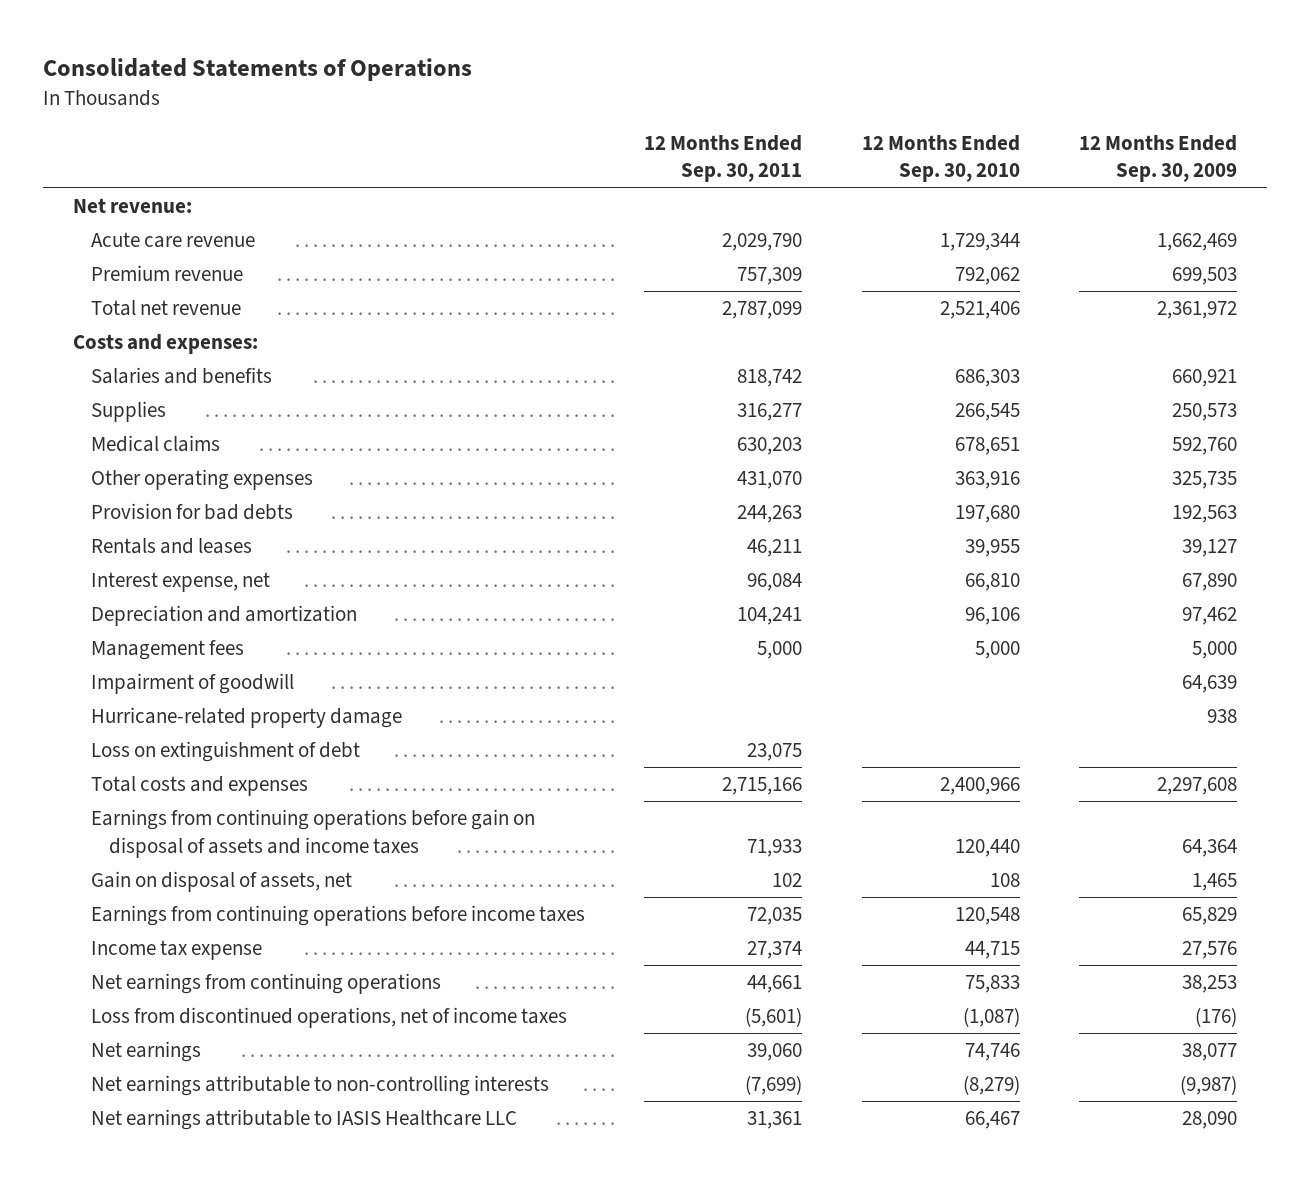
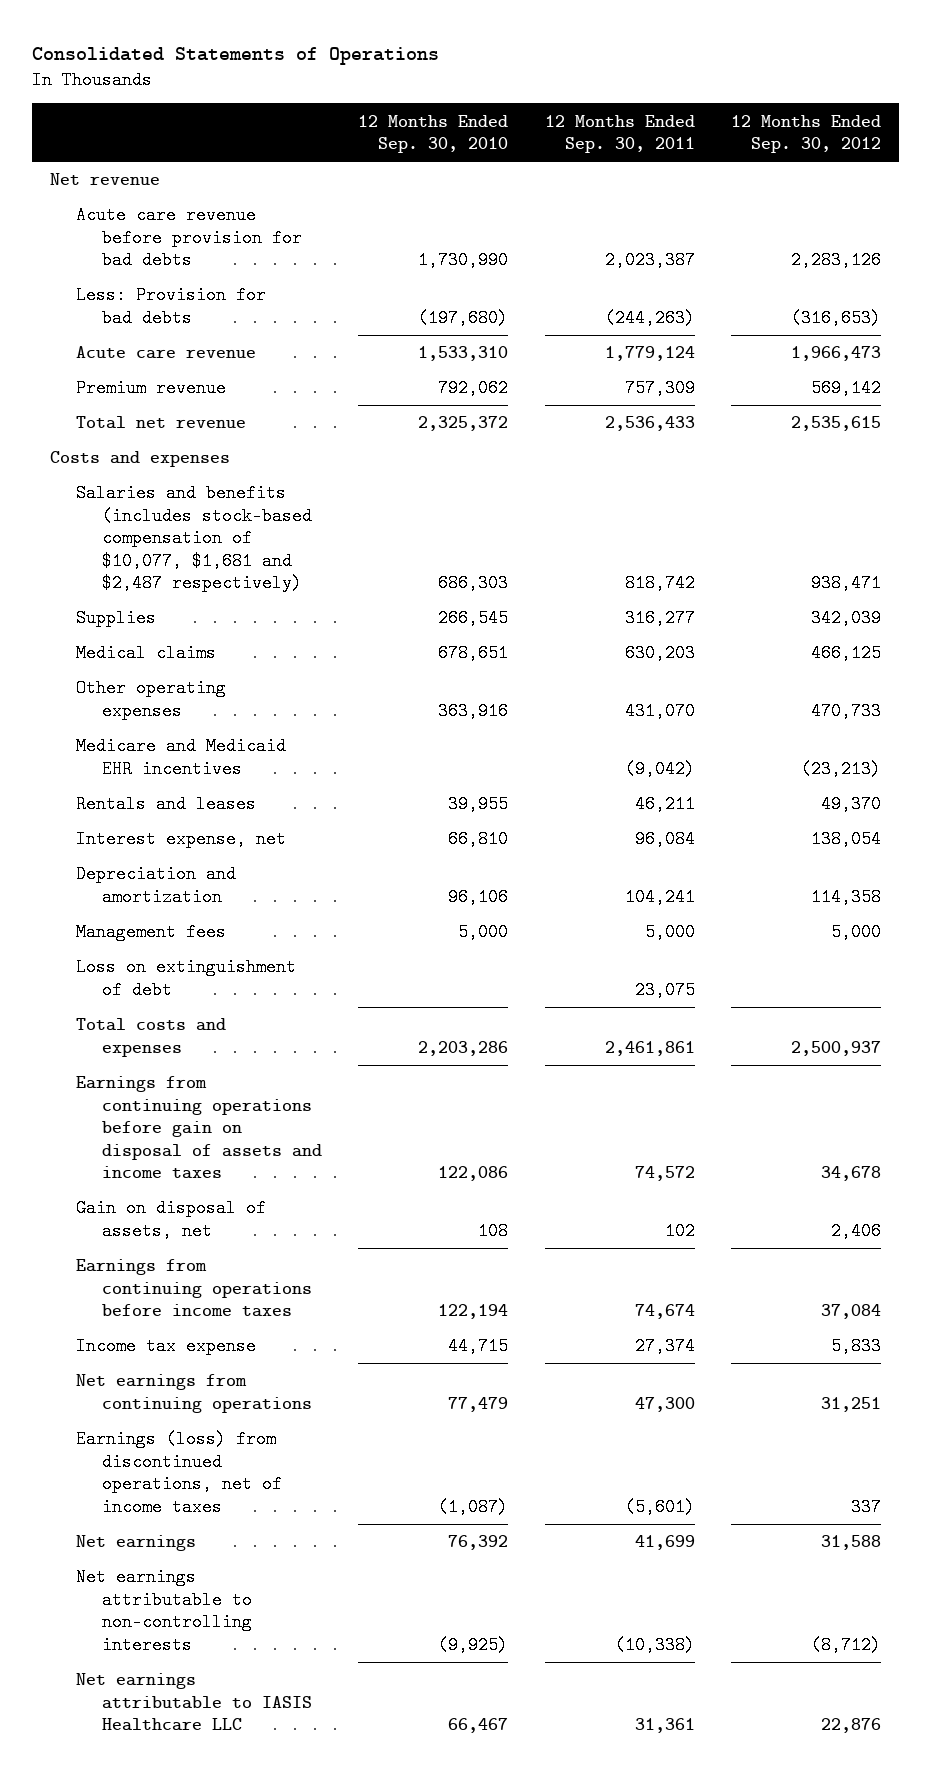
- | 12 Months Ended Sep. 30, 2011 | 12 Months Ended Sep. 30, 2010 | 12 Months Ended Sep. 30, 2009
+ | 12 Months Ended Sep. 30, 2010 | 12 Months Ended Sep. 30, 2011 | 12 Months Ended Sep. 30, 2012
- Net revenue:
- Acute care revenue | 2,029,790 | 1,729,344 | 1,662,469
+ Net revenue
+ Acute care revenue before provision for bad debts | 1,730,990 | 2,023,387 | 2,283,126
+ Less: Provision for bad debts | (197,680) | (244,263) | (316,653)
+ Acute care revenue | 1,533,310 | 1,779,124 | 1,966,473
- Total net revenue | 2,787,099 | 2,521,406 | 2,361,972
- Costs and expenses:
- Salaries and benefits | 818,742 | 686,303 | 660,921
+ Total net revenue | 2,325,372 | 2,536,433 | 2,535,615
+ Costs and expenses
+ Salaries and benefits (includes stock-based compensation of $10,077, $1,681 and $2,487 respectively) | 686,303 | 818,742 | 938,471
- Provision for bad debts | 244,263 | 197,680 | 192,563
+ Medicare and Medicaid EHR incentives | | (9,042) | (23,213)
- Impairment of goodwill | | | 64,639
- Hurricane-related property damage | | | 938
- Total costs and expenses | 2,715,166 | 2,400,966 | 2,297,608
- Earnings from continuing operations before gain on disposal of assets and income taxes | 71,933 | 120,440 | 64,364
+ Total costs and expenses | 2,203,286 | 2,461,861 | 2,500,937
+ Earnings from continuing operations before gain on disposal of assets and income taxes | 122,086 | 74,572 | 34,678
- Earnings from continuing operations before income taxes | 72,035 | 120,548 | 65,829
+ Earnings from continuing operations before income taxes | 122,194 | 74,674 | 37,084
- Net earnings from continuing operations | 44,661 | 75,833 | 38,253
- Loss from discontinued operations, net of income taxes | (5,601) | (1,087) | (176)
- Net earnings | 39,060 | 74,746 | 38,077
- Net earnings attributable to non-controlling interests | (7,699) | (8,279) | (9,987)
+ Net earnings from continuing operations | 77,479 | 47,300 | 31,251
+ Earnings (loss) from discontinued operations, net of income taxes | (1,087) | (5,601) | 337
+ Net earnings | 76,392 | 41,699 | 31,588
+ Net earnings attributable to non-controlling interests | (9,925) | (10,338) | (8,712)

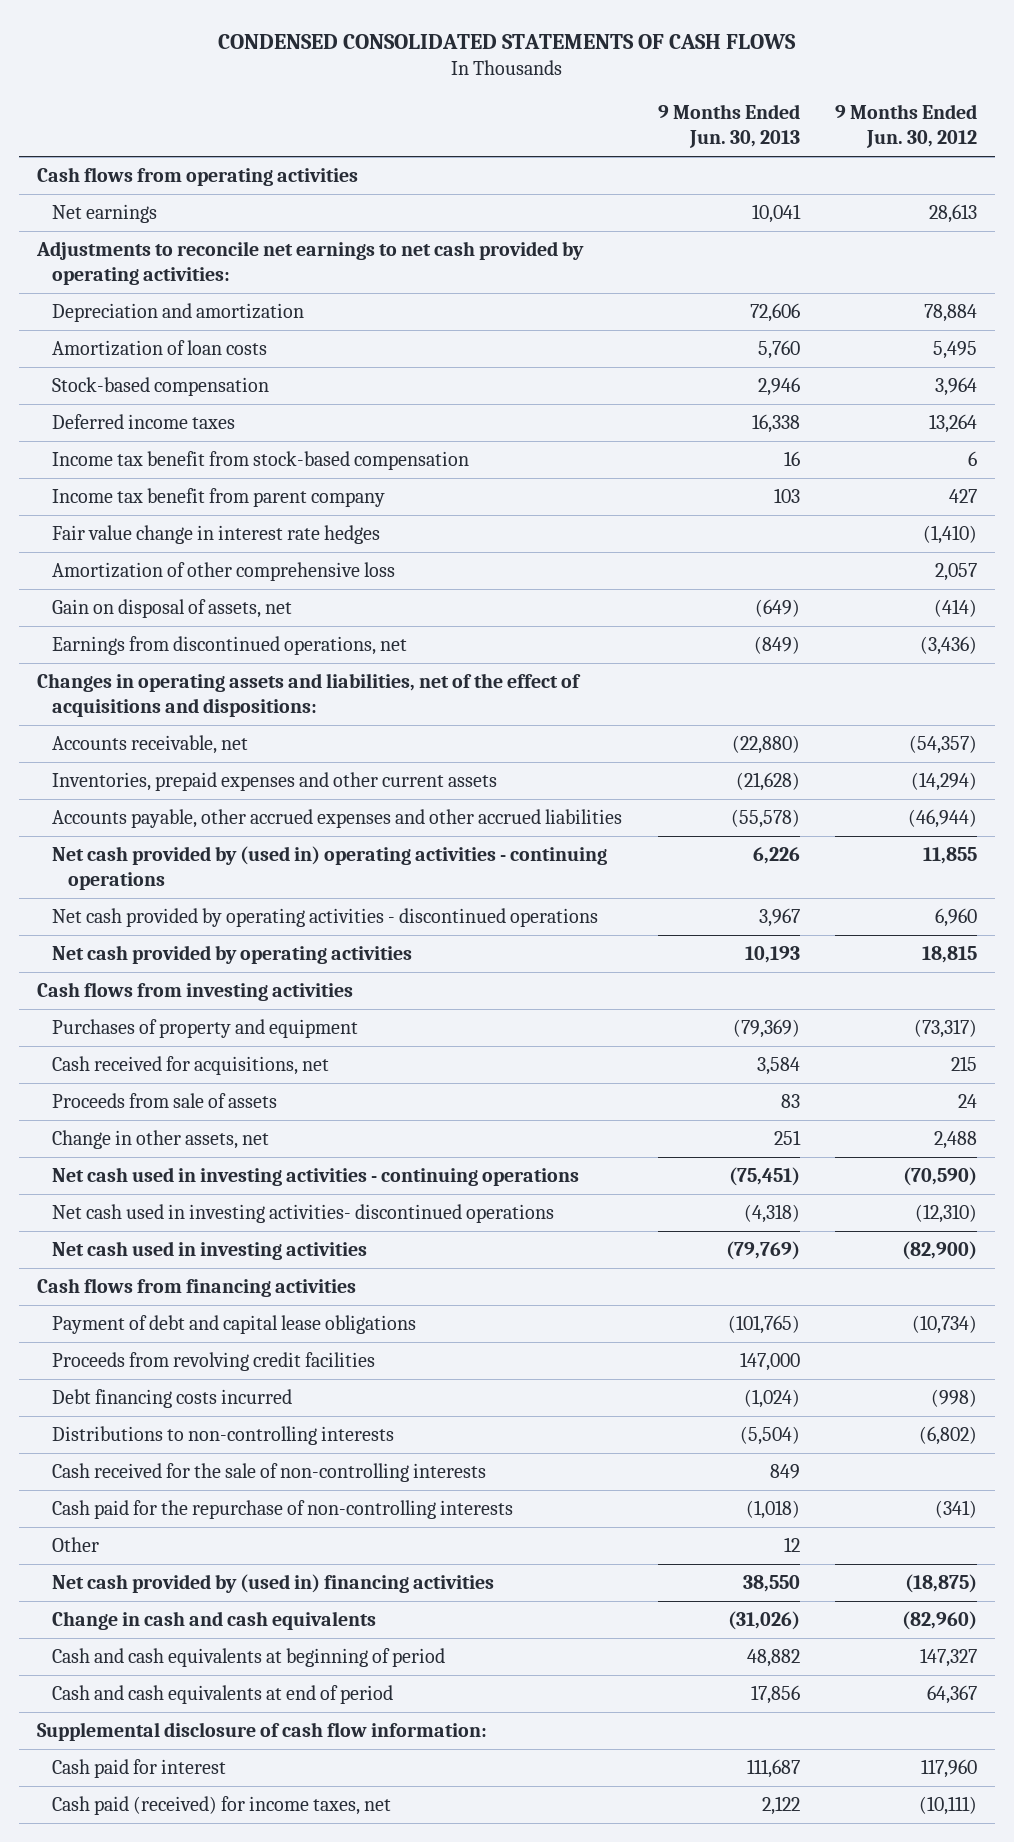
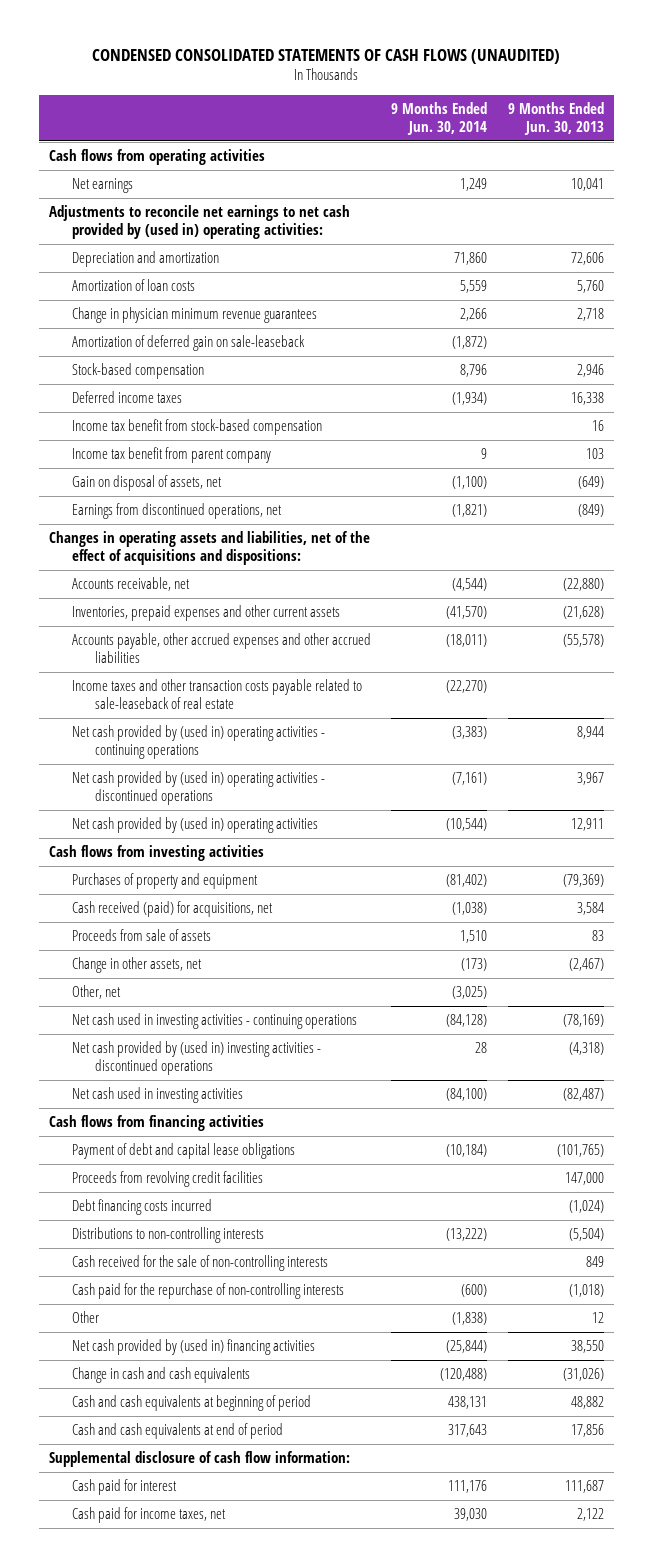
- CONDENSED CONSOLIDATED STATEMENTS OF CASH FLOWS
+ CONDENSED CONSOLIDATED STATEMENTS OF CASH FLOWS (UNAUDITED)
- | 9 Months Ended Jun. 30, 2013 | 9 Months Ended Jun. 30, 2012
+ | 9 Months Ended Jun. 30, 2014 | 9 Months Ended Jun. 30, 2013
- Adjustments to reconcile net earnings to net cash provided by operating activities:
+ Adjustments to reconcile net earnings to net cash provided by (used in) operating activities:
+ Change in physician minimum revenue guarantees | 2,266 | 2,718
+ Amortization of deferred gain on sale-leaseback | (1,872) |
- Fair value change in interest rate hedges | | (1,410)
- Amortization of other comprehensive loss | | 2,057
- Net cash provided by (used in) operating activities - continuing operations | 6,226 | 11,855
- Net cash provided by operating activities - discontinued operations | 3,967 | 6,960
- Net cash provided by operating activities | 10,193 | 18,815
+ Income taxes and other transaction costs payable related to sale-leaseback of real estate | (22,270) |
+ Net cash provided by (used in) operating activities - continuing operations | (3,383) | 8,944
+ Net cash provided by (used in) operating activities - discontinued operations | (7,161) | 3,967
+ Net cash provided by (used in) operating activities | (10,544) | 12,911
- Cash received for acquisitions, net | 3,584 | 215
+ Cash received (paid) for acquisitions, net | (1,038) | 3,584
- Change in other assets, net | 251 | 2,488
- Net cash used in investing activities - continuing operations | (75,451) | (70,590)
- Net cash used in investing activities- discontinued operations | (4,318) | (12,310)
- Net cash used in investing activities | (79,769) | (82,900)
+ Change in other assets, net | (173) | (2,467)
+ Other, net | (3,025) |
+ Net cash used in investing activities - continuing operations | (84,128) | (78,169)
+ Net cash provided by (used in) investing activities - discontinued operations | 28 | (4,318)
+ Net cash used in investing activities | (84,100) | (82,487)
- Cash paid (received) for income taxes, net | 2,122 | (10,111)
+ Cash paid for income taxes, net | 39,030 | 2,122

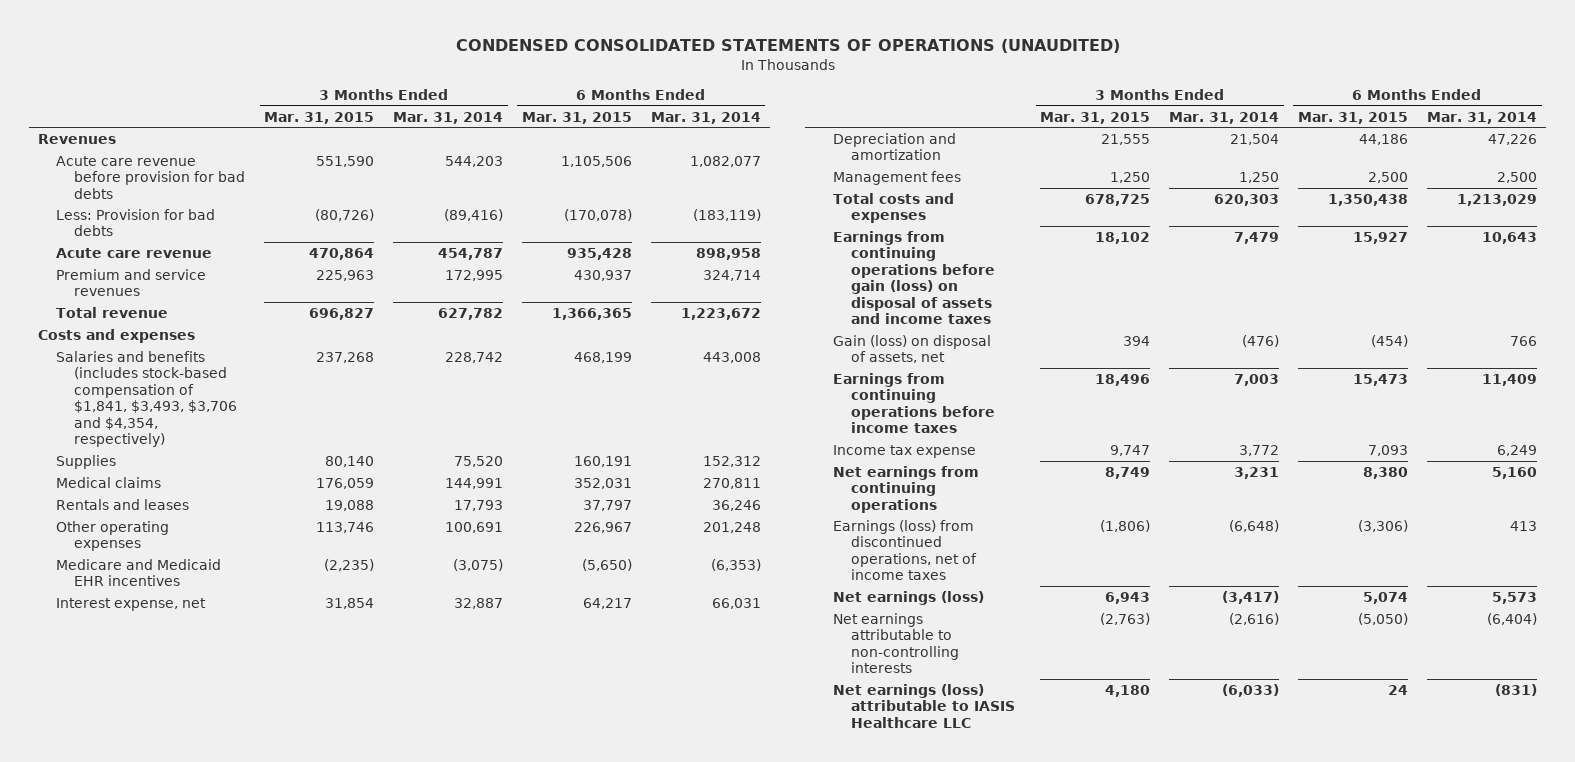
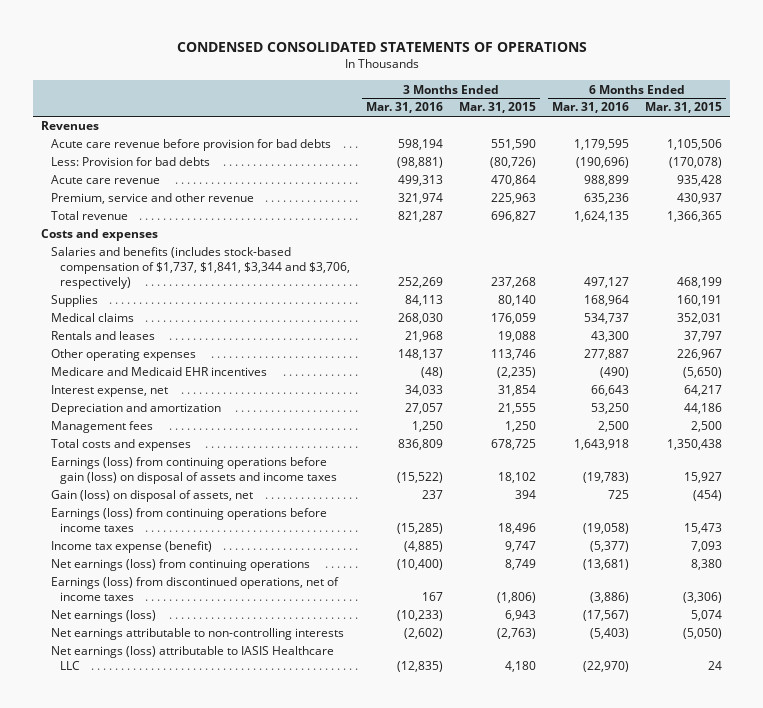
- CONDENSED CONSOLIDATED STATEMENTS OF OPERATIONS (UNAUDITED)
+ CONDENSED CONSOLIDATED STATEMENTS OF OPERATIONS
- | 3 Months Ended Mar. 31, 2015 | 3 Months Ended Mar. 31, 2014 | 6 Months Ended Mar. 31, 2015 | 6 Months Ended Mar. 31, 2014
+ | 3 Months Ended Mar. 31, 2016 | 3 Months Ended Mar. 31, 2015 | 6 Months Ended Mar. 31, 2016 | 6 Months Ended Mar. 31, 2015
- Premium and service revenues | 225,963 | 172,995 | 430,937 | 324,714
+ Premium, service and other revenue | 321,974 | 225,963 | 635,236 | 430,937
- Salaries and benefits (includes stock-based compensation of $1,841, $3,493, $3,706 and $4,354, respectively) | 237,268 | 228,742 | 468,199 | 443,008
+ Salaries and benefits (includes stock-based compensation of $1,737, $1,841, $3,344 and $3,706, respectively) | 252,269 | 237,268 | 497,127 | 468,199
- Earnings from continuing operations before gain (loss) on disposal of assets and income taxes | 18,102 | 7,479 | 15,927 | 10,643
+ Earnings (loss) from continuing operations before gain (loss) on disposal of assets and income taxes | (15,522) | 18,102 | (19,783) | 15,927
- Earnings from continuing operations before income taxes | 18,496 | 7,003 | 15,473 | 11,409
- Income tax expense | 9,747 | 3,772 | 7,093 | 6,249
- Net earnings from continuing operations | 8,749 | 3,231 | 8,380 | 5,160
+ Earnings (loss) from continuing operations before income taxes | (15,285) | 18,496 | (19,058) | 15,473
+ Income tax expense (benefit) | (4,885) | 9,747 | (5,377) | 7,093
+ Net earnings (loss) from continuing operations | (10,400) | 8,749 | (13,681) | 8,380

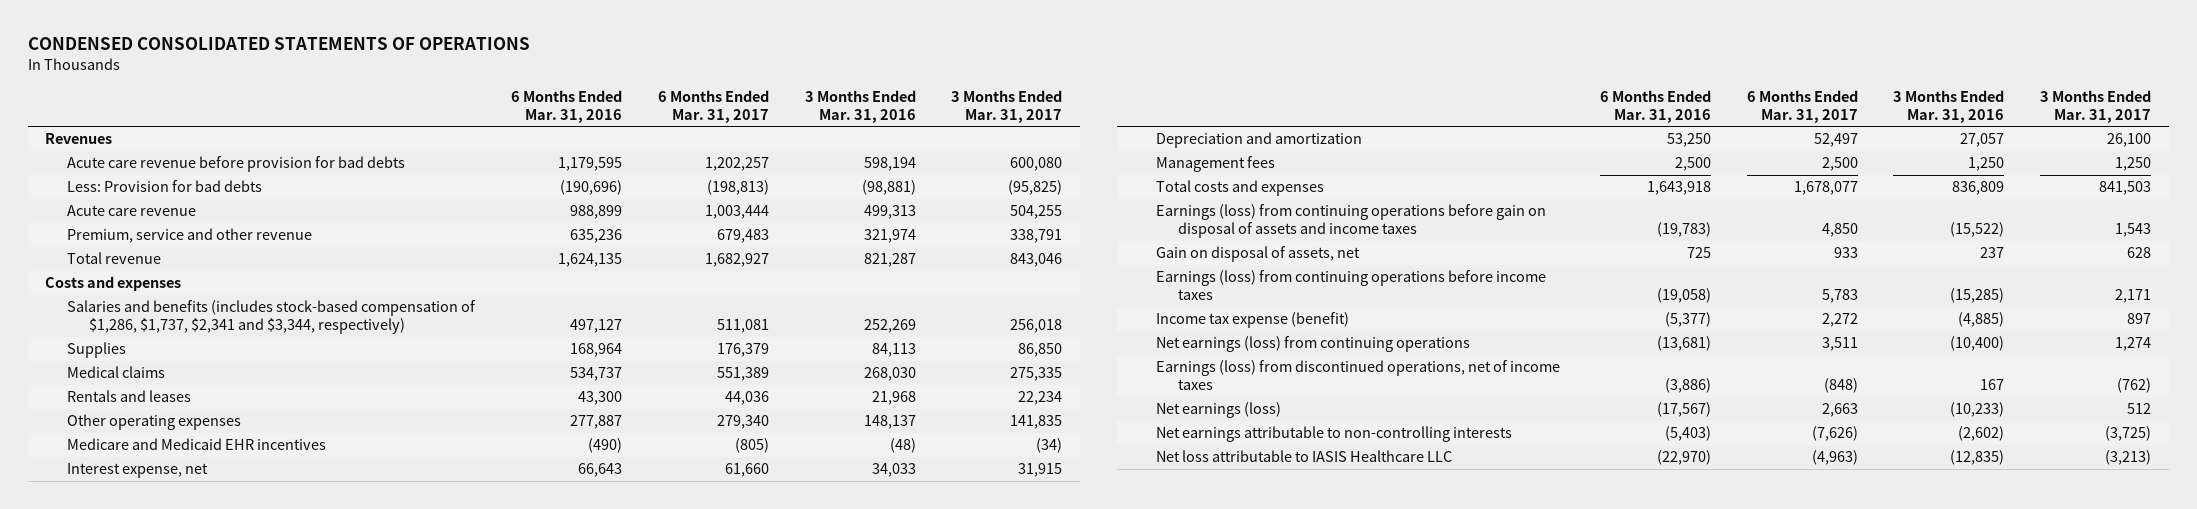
- | 3 Months Ended Mar. 31, 2016 | 3 Months Ended Mar. 31, 2015 | 6 Months Ended Mar. 31, 2016 | 6 Months Ended Mar. 31, 2015
+ | 6 Months Ended Mar. 31, 2016 | 6 Months Ended Mar. 31, 2017 | 3 Months Ended Mar. 31, 2016 | 3 Months Ended Mar. 31, 2017
- Salaries and benefits (includes stock-based compensation of $1,737, $1,841, $3,344 and $3,706, respectively) | 252,269 | 237,268 | 497,127 | 468,199
+ Salaries and benefits (includes stock-based compensation of $1,286, $1,737, $2,341 and $3,344, respectively) | 497,127 | 511,081 | 252,269 | 256,018
- Earnings (loss) from continuing operations before gain (loss) on disposal of assets and income taxes | (15,522) | 18,102 | (19,783) | 15,927
- Gain (loss) on disposal of assets, net | 237 | 394 | 725 | (454)
+ Earnings (loss) from continuing operations before gain on disposal of assets and income taxes | (19,783) | 4,850 | (15,522) | 1,543
+ Gain on disposal of assets, net | 725 | 933 | 237 | 628
- Net earnings (loss) attributable to IASIS Healthcare LLC | (12,835) | 4,180 | (22,970) | 24
+ Net loss attributable to IASIS Healthcare LLC | (22,970) | (4,963) | (12,835) | (3,213)

